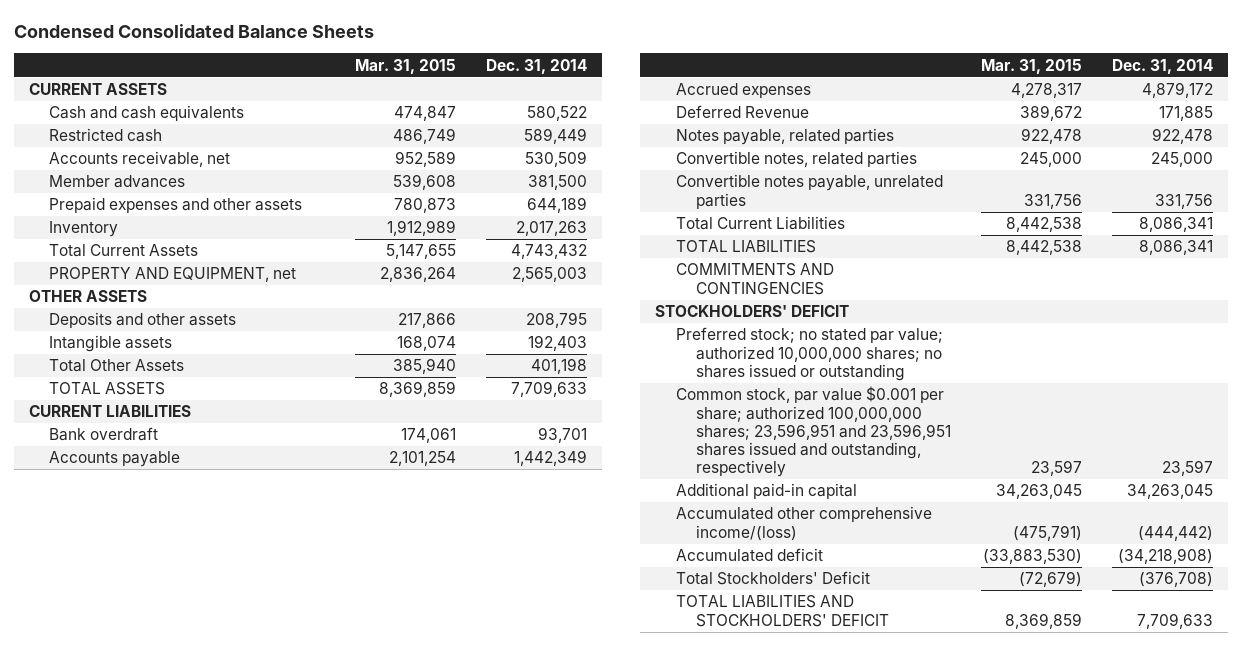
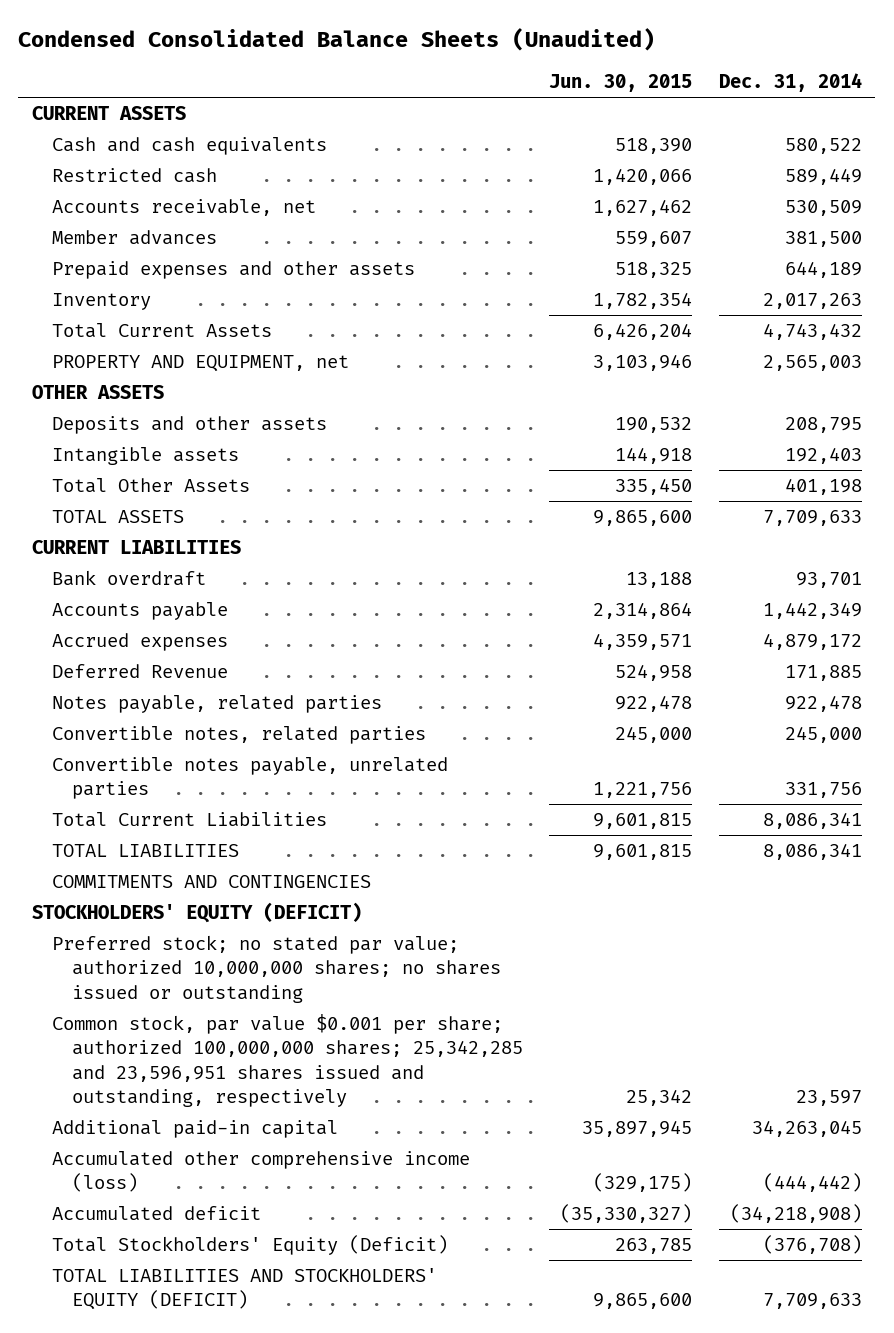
- Condensed Consolidated Balance Sheets
+ Condensed Consolidated Balance Sheets (Unaudited)
- | Mar. 31, 2015 | Dec. 31, 2014
+ | Jun. 30, 2015 | Dec. 31, 2014
- STOCKHOLDERS' DEFICIT
+ STOCKHOLDERS' EQUITY (DEFICIT)
- Common stock, par value $0.001 per share; authorized 100,000,000 shares; 23,596,951 and 23,596,951 shares issued and outstanding, respectively | 23,597 | 23,597
+ Common stock, par value $0.001 per share; authorized 100,000,000 shares; 25,342,285 and 23,596,951 shares issued and outstanding, respectively | 25,342 | 23,597
- Accumulated other comprehensive income/(loss) | (475,791) | (444,442)
+ Accumulated other comprehensive income (loss) | (329,175) | (444,442)
- Total Stockholders' Deficit | (72,679) | (376,708)
- TOTAL LIABILITIES AND STOCKHOLDERS' DEFICIT | 8,369,859 | 7,709,633
+ Total Stockholders' Equity (Deficit) | 263,785 | (376,708)
+ TOTAL LIABILITIES AND STOCKHOLDERS' EQUITY (DEFICIT) | 9,865,600 | 7,709,633

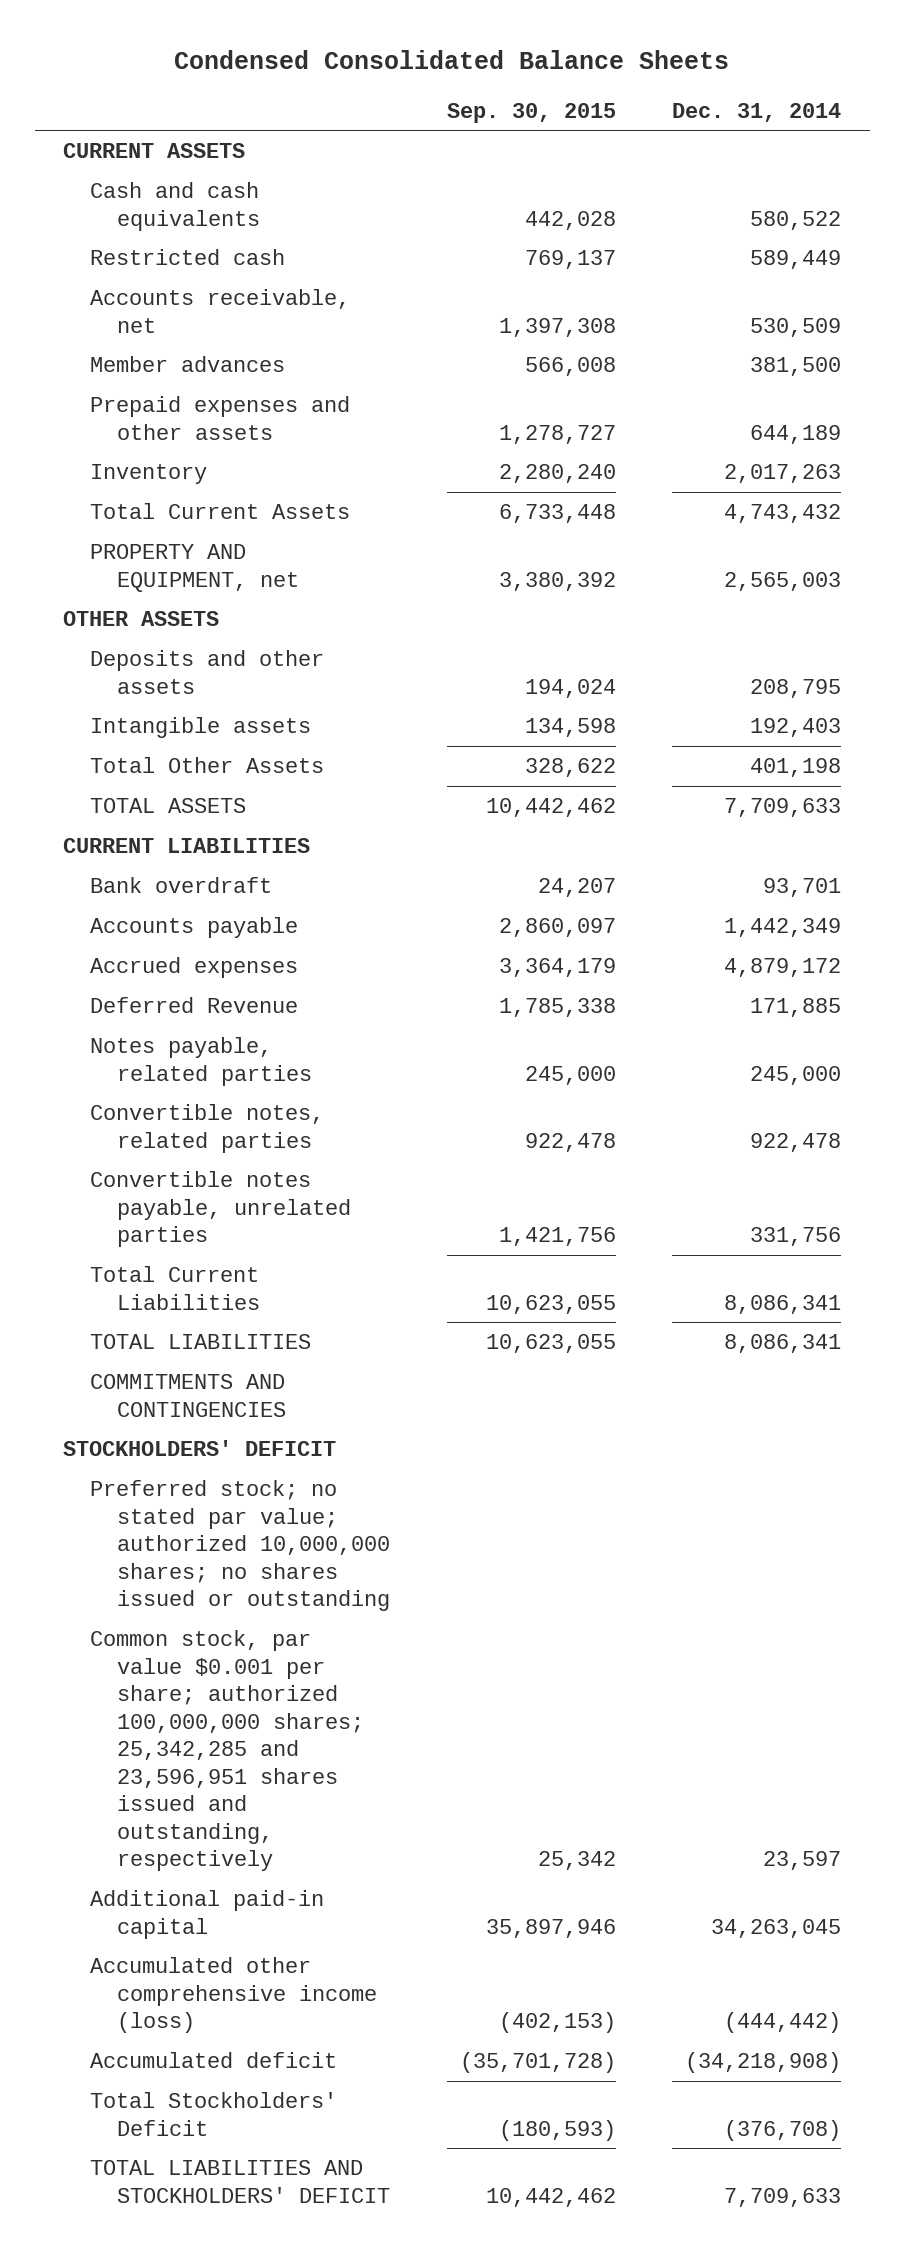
- Condensed Consolidated Balance Sheets (Unaudited)
+ Condensed Consolidated Balance Sheets
- | Jun. 30, 2015 | Dec. 31, 2014
+ | Sep. 30, 2015 | Dec. 31, 2014
- Notes payable, related parties | 922,478 | 922,478
- Convertible notes, related parties | 245,000 | 245,000
+ Notes payable, related parties | 245,000 | 245,000
+ Convertible notes, related parties | 922,478 | 922,478
- STOCKHOLDERS' EQUITY (DEFICIT)
+ STOCKHOLDERS' DEFICIT
- Total Stockholders' Equity (Deficit) | 263,785 | (376,708)
- TOTAL LIABILITIES AND STOCKHOLDERS' EQUITY (DEFICIT) | 9,865,600 | 7,709,633
+ Total Stockholders' Deficit | (180,593) | (376,708)
+ TOTAL LIABILITIES AND STOCKHOLDERS' DEFICIT | 10,442,462 | 7,709,633

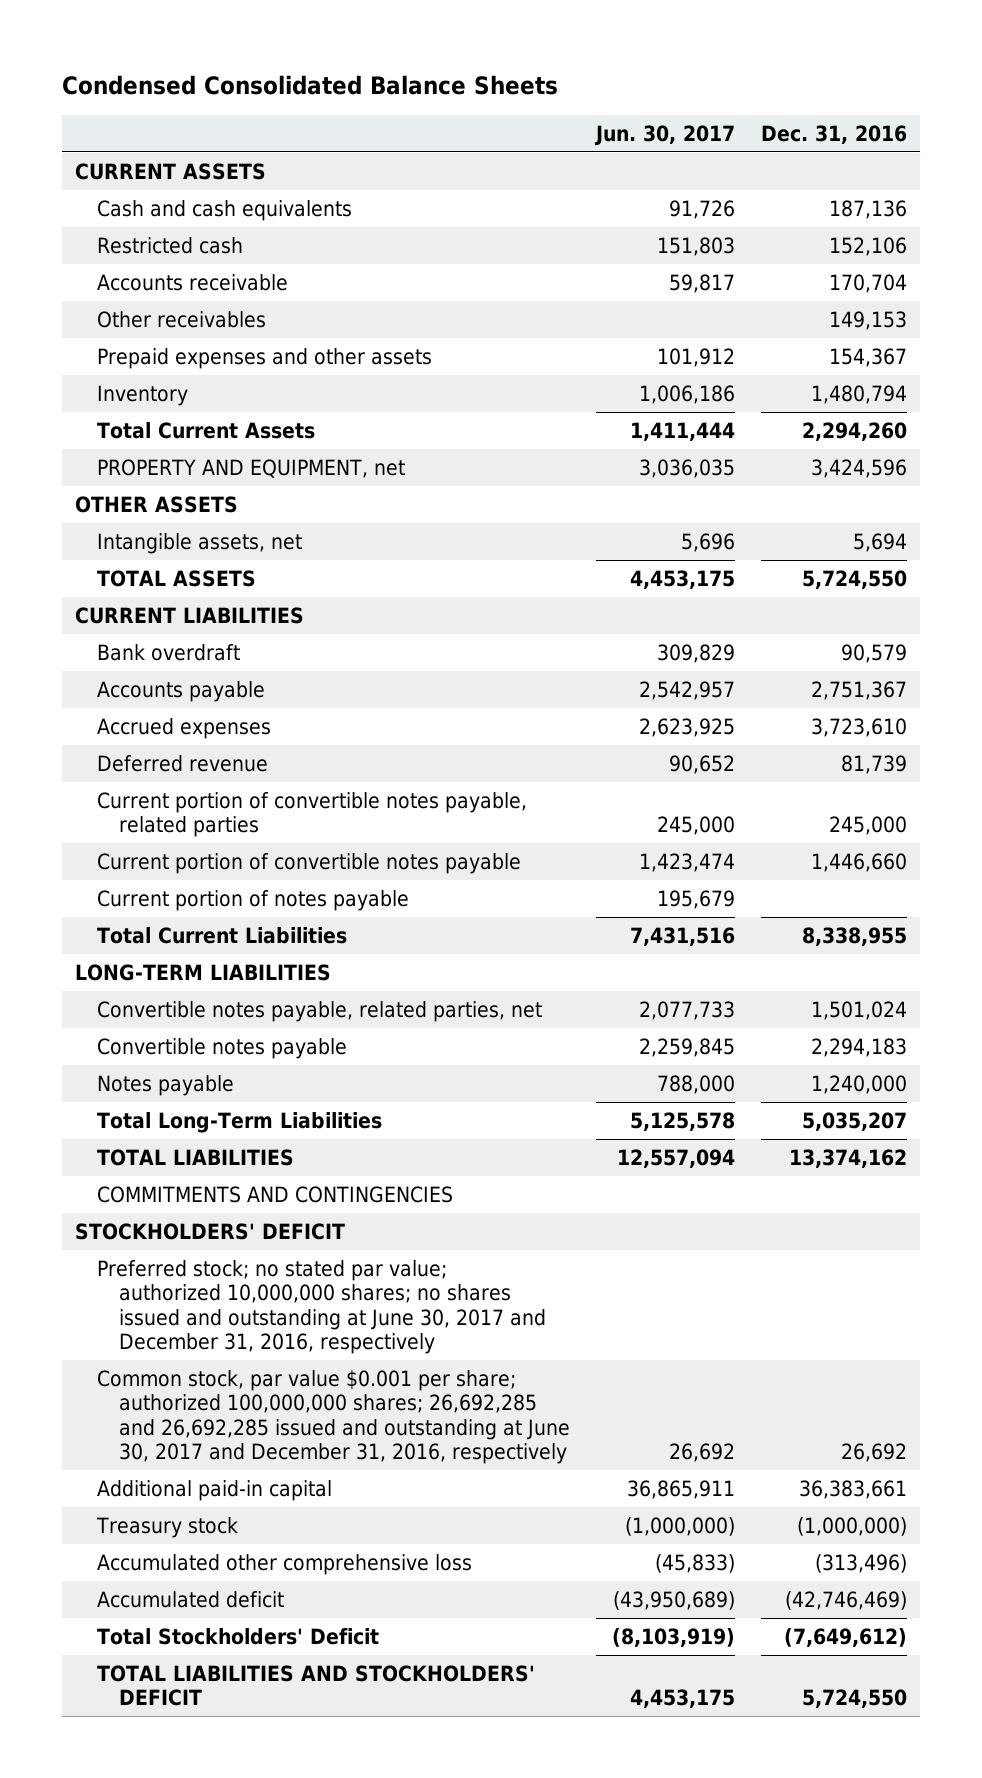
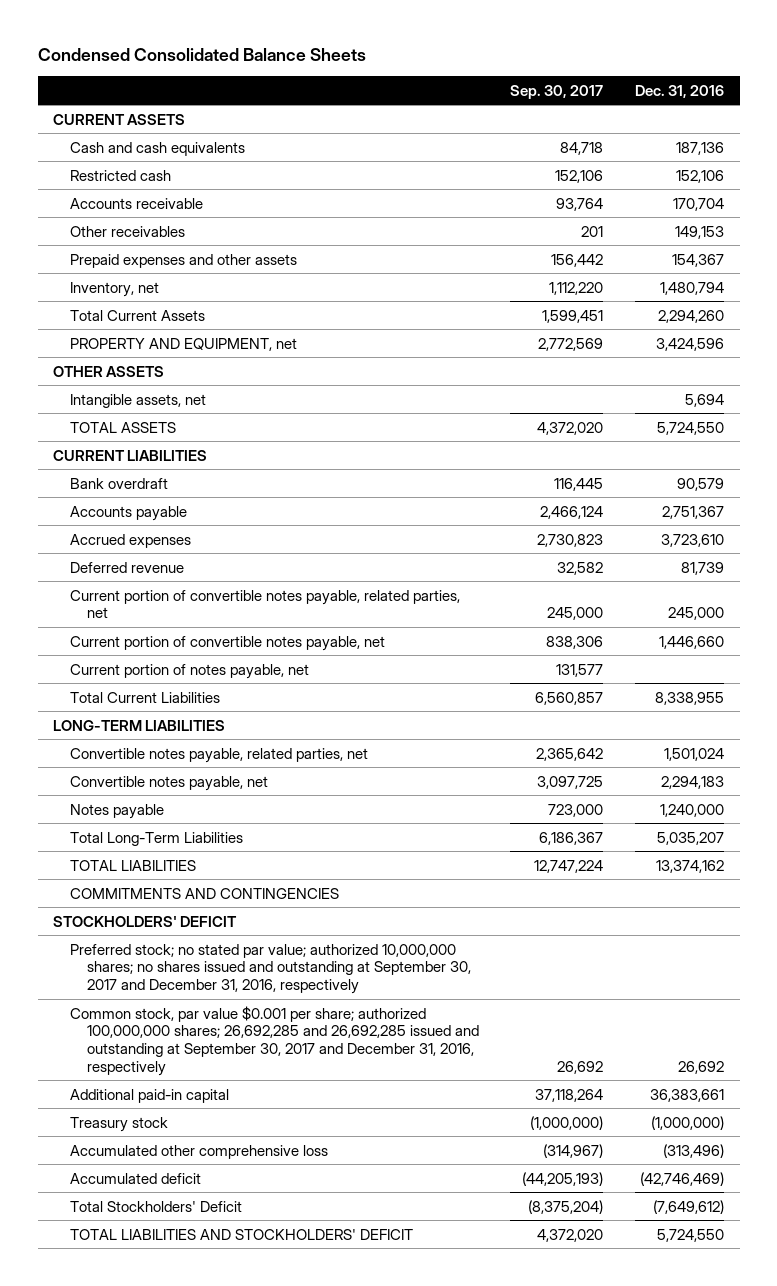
- | Jun. 30, 2017 | Dec. 31, 2016
+ | Sep. 30, 2017 | Dec. 31, 2016
- Inventory | 1,006,186 | 1,480,794
+ Inventory, net | 1,112,220 | 1,480,794
- Current portion of convertible notes payable, related parties | 245,000 | 245,000
- Current portion of convertible notes payable | 1,423,474 | 1,446,660
- Current portion of notes payable | 195,679 |
+ Current portion of convertible notes payable, related parties, net | 245,000 | 245,000
+ Current portion of convertible notes payable, net | 838,306 | 1,446,660
+ Current portion of notes payable, net | 131,577 |
- Convertible notes payable | 2,259,845 | 2,294,183
+ Convertible notes payable, net | 3,097,725 | 2,294,183
- Preferred stock; no stated par value; authorized 10,000,000 shares; no shares issued and outstanding at June 30, 2017 and December 31, 2016, respectively
- Common stock, par value $0.001 per share; authorized 100,000,000 shares; 26,692,285 and 26,692,285 issued and outstanding at June 30, 2017 and December 31, 2016, respectively | 26,692 | 26,692
+ Preferred stock; no stated par value; authorized 10,000,000 shares; no shares issued and outstanding at September 30, 2017 and December 31, 2016, respectively
+ Common stock, par value $0.001 per share; authorized 100,000,000 shares; 26,692,285 and 26,692,285 issued and outstanding at September 30, 2017 and December 31, 2016, respectively | 26,692 | 26,692

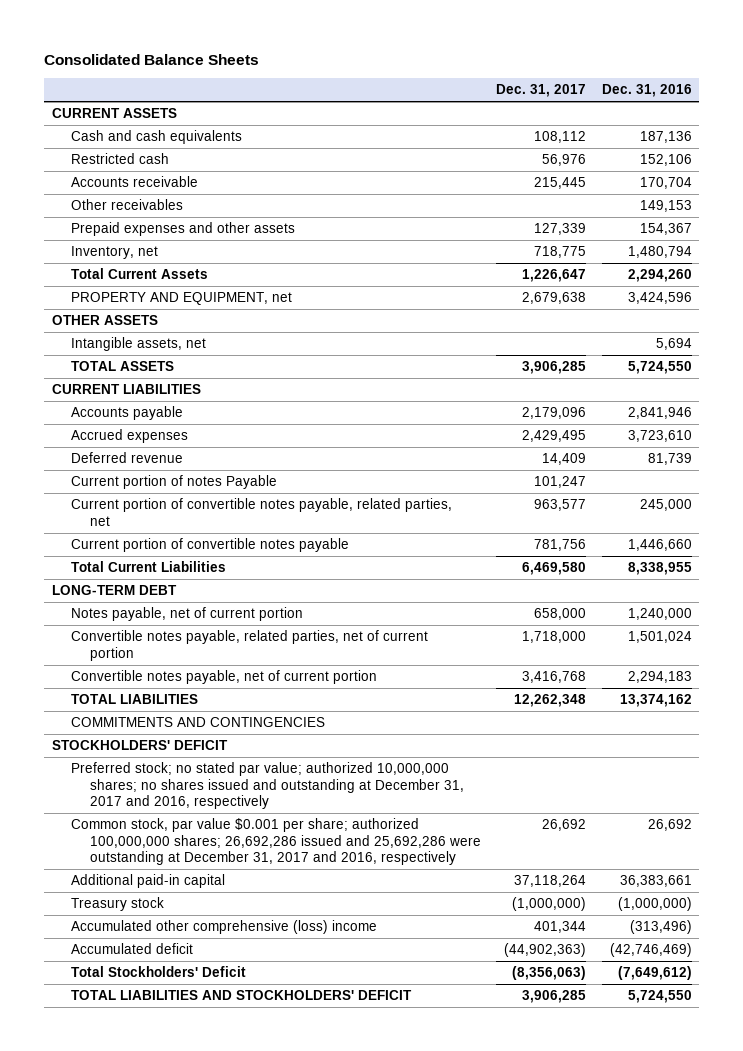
- Condensed Consolidated Balance Sheets
+ Consolidated Balance Sheets
- | Sep. 30, 2017 | Dec. 31, 2016
+ | Dec. 31, 2017 | Dec. 31, 2016
- Bank overdraft | 116,445 | 90,579
- Accounts payable | 2,466,124 | 2,751,367
+ Accounts payable | 2,179,096 | 2,841,946
+ Current portion of notes Payable | 101,247 |
- Current portion of convertible notes payable, net | 838,306 | 1,446,660
- Current portion of notes payable, net | 131,577 |
+ Current portion of convertible notes payable | 781,756 | 1,446,660
- LONG-TERM LIABILITIES
- Convertible notes payable, related parties, net | 2,365,642 | 1,501,024
- Convertible notes payable, net | 3,097,725 | 2,294,183
- Notes payable | 723,000 | 1,240,000
- Total Long-Term Liabilities | 6,186,367 | 5,035,207
+ LONG-TERM DEBT
+ Notes payable, net of current portion | 658,000 | 1,240,000
+ Convertible notes payable, related parties, net of current portion | 1,718,000 | 1,501,024
+ Convertible notes payable, net of current portion | 3,416,768 | 2,294,183
- Preferred stock; no stated par value; authorized 10,000,000 shares; no shares issued and outstanding at September 30, 2017 and December 31, 2016, respectively
- Common stock, par value $0.001 per share; authorized 100,000,000 shares; 26,692,285 and 26,692,285 issued and outstanding at September 30, 2017 and December 31, 2016, respectively | 26,692 | 26,692
+ Preferred stock; no stated par value; authorized 10,000,000 shares; no shares issued and outstanding at December 31, 2017 and 2016, respectively
+ Common stock, par value $0.001 per share; authorized 100,000,000 shares; 26,692,286 issued and 25,692,286 were outstanding at December 31, 2017 and 2016, respectively | 26,692 | 26,692
- Accumulated other comprehensive loss | (314,967) | (313,496)
+ Accumulated other comprehensive (loss) income | 401,344 | (313,496)

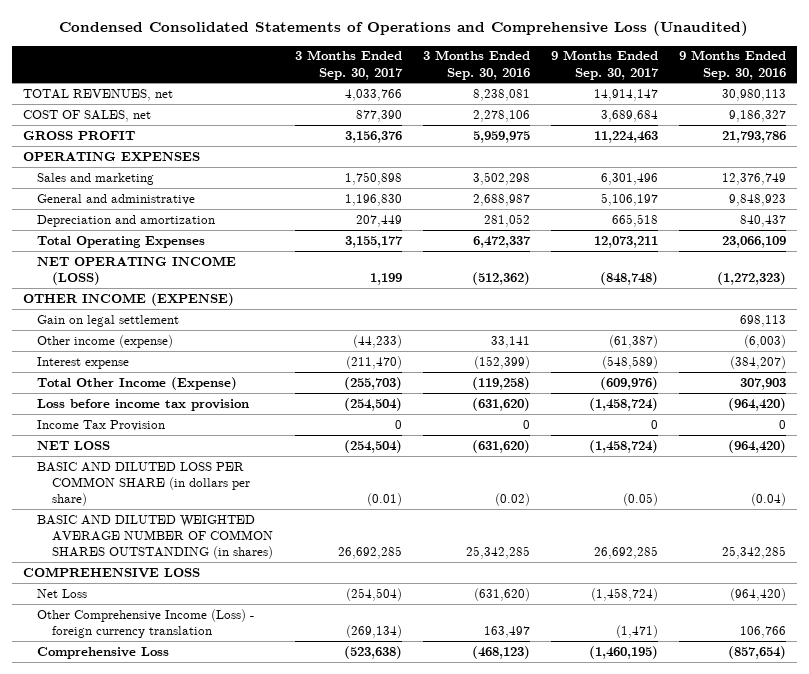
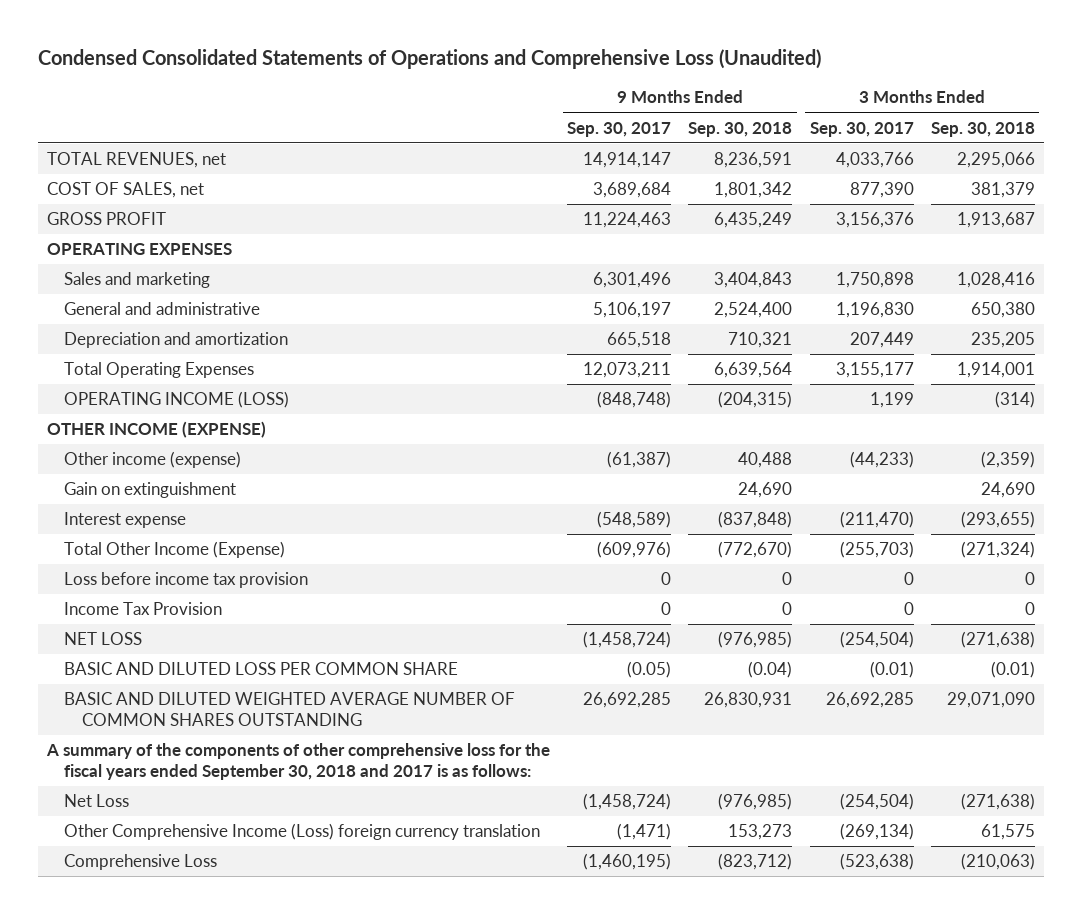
- | 3 Months Ended Sep. 30, 2017 | 3 Months Ended Sep. 30, 2016 | 9 Months Ended Sep. 30, 2017 | 9 Months Ended Sep. 30, 2016
+ | 9 Months Ended Sep. 30, 2017 | 9 Months Ended Sep. 30, 2018 | 3 Months Ended Sep. 30, 2017 | 3 Months Ended Sep. 30, 2018
- NET OPERATING INCOME (LOSS) | 1,199 | (512,362) | (848,748) | (1,272,323)
+ OPERATING INCOME (LOSS) | (848,748) | (204,315) | 1,199 | (314)
- Gain on legal settlement | | | | 698,113
+ Gain on extinguishment | | 24,690 | | 24,690
- Loss before income tax provision | (254,504) | (631,620) | (1,458,724) | (964,420)
+ Loss before income tax provision | 0 | 0 | 0 | 0
- BASIC AND DILUTED LOSS PER COMMON SHARE (in dollars per share) | (0.01) | (0.02) | (0.05) | (0.04)
- BASIC AND DILUTED WEIGHTED AVERAGE NUMBER OF COMMON SHARES OUTSTANDING (in shares) | 26,692,285 | 25,342,285 | 26,692,285 | 25,342,285
- COMPREHENSIVE LOSS
+ BASIC AND DILUTED LOSS PER COMMON SHARE | (0.05) | (0.04) | (0.01) | (0.01)
+ BASIC AND DILUTED WEIGHTED AVERAGE NUMBER OF COMMON SHARES OUTSTANDING | 26,692,285 | 26,830,931 | 26,692,285 | 29,071,090
+ A summary of the components of other comprehensive loss for the fiscal years ended September 30, 2018 and 2017 is as follows:
- Other Comprehensive Income (Loss) - foreign currency translation | (269,134) | 163,497 | (1,471) | 106,766
+ Other Comprehensive Income (Loss) foreign currency translation | (1,471) | 153,273 | (269,134) | 61,575

